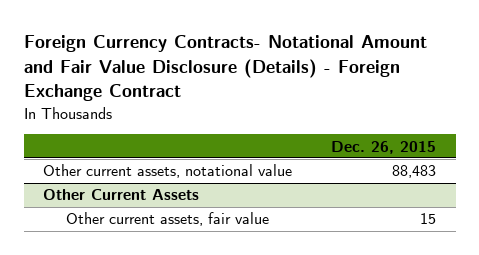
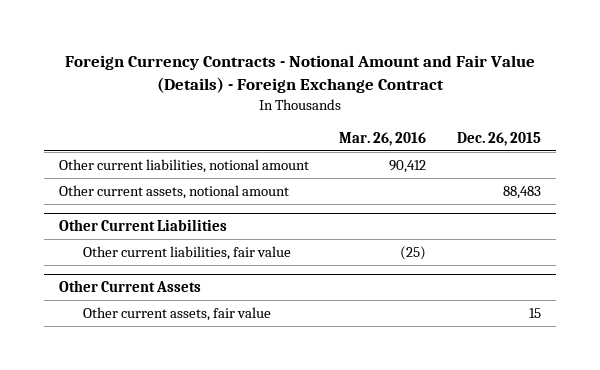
- Foreign Currency Contracts- Notational Amount and Fair Value Disclosure (Details) - Foreign Exchange Contract
+ Foreign Currency Contracts - Notional Amount and Fair Value (Details) - Foreign Exchange Contract
- | Dec. 26, 2015
+ | Mar. 26, 2016 | Dec. 26, 2015
- Other current assets, notational value | 88,483
+ Other current liabilities, notional amount | 90,412 |
+ Other current assets, notional amount | | 88,483
+ Other Current Liabilities
+ Other current liabilities, fair value | (25) |

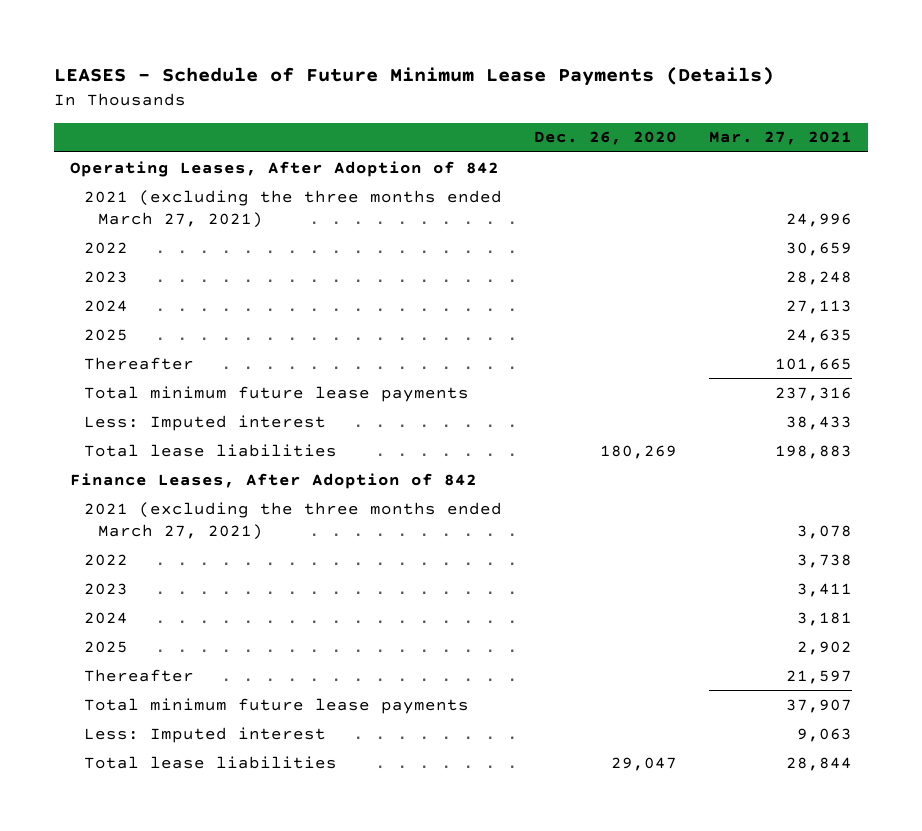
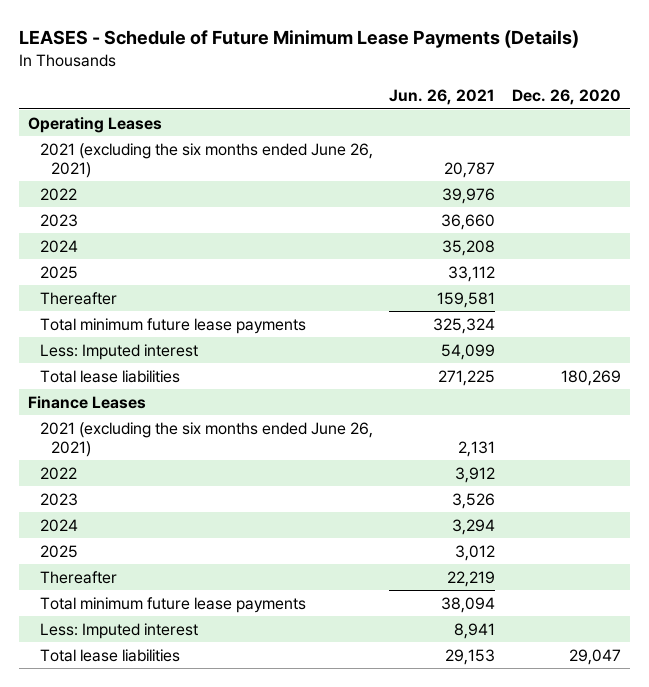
- | Dec. 26, 2020 | Mar. 27, 2021
+ | Jun. 26, 2021 | Dec. 26, 2020
- Operating Leases, After Adoption of 842
- 2021 (excluding the three months ended March 27, 2021) | | 24,996
+ Operating Leases
+ 2021 (excluding the six months ended June 26, 2021) | 20,787 |
- Finance Leases, After Adoption of 842
- 2021 (excluding the three months ended March 27, 2021) | | 3,078
+ Finance Leases
+ 2021 (excluding the six months ended June 26, 2021) | 2,131 |

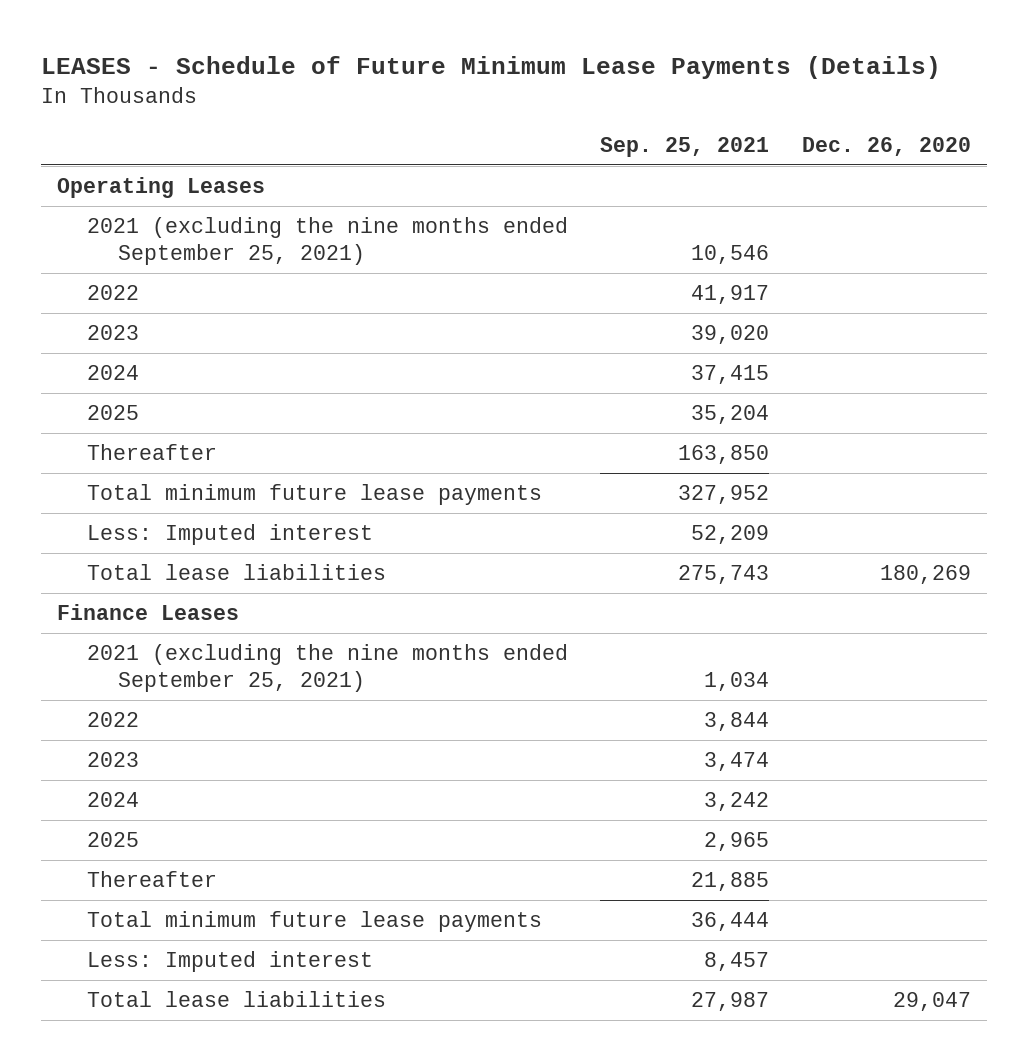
- | Jun. 26, 2021 | Dec. 26, 2020
+ | Sep. 25, 2021 | Dec. 26, 2020
- 2021 (excluding the six months ended June 26, 2021) | 20,787 |
+ 2021 (excluding the nine months ended September 25, 2021) | 10,546 |
- 2021 (excluding the six months ended June 26, 2021) | 2,131 |
+ 2021 (excluding the nine months ended September 25, 2021) | 1,034 |

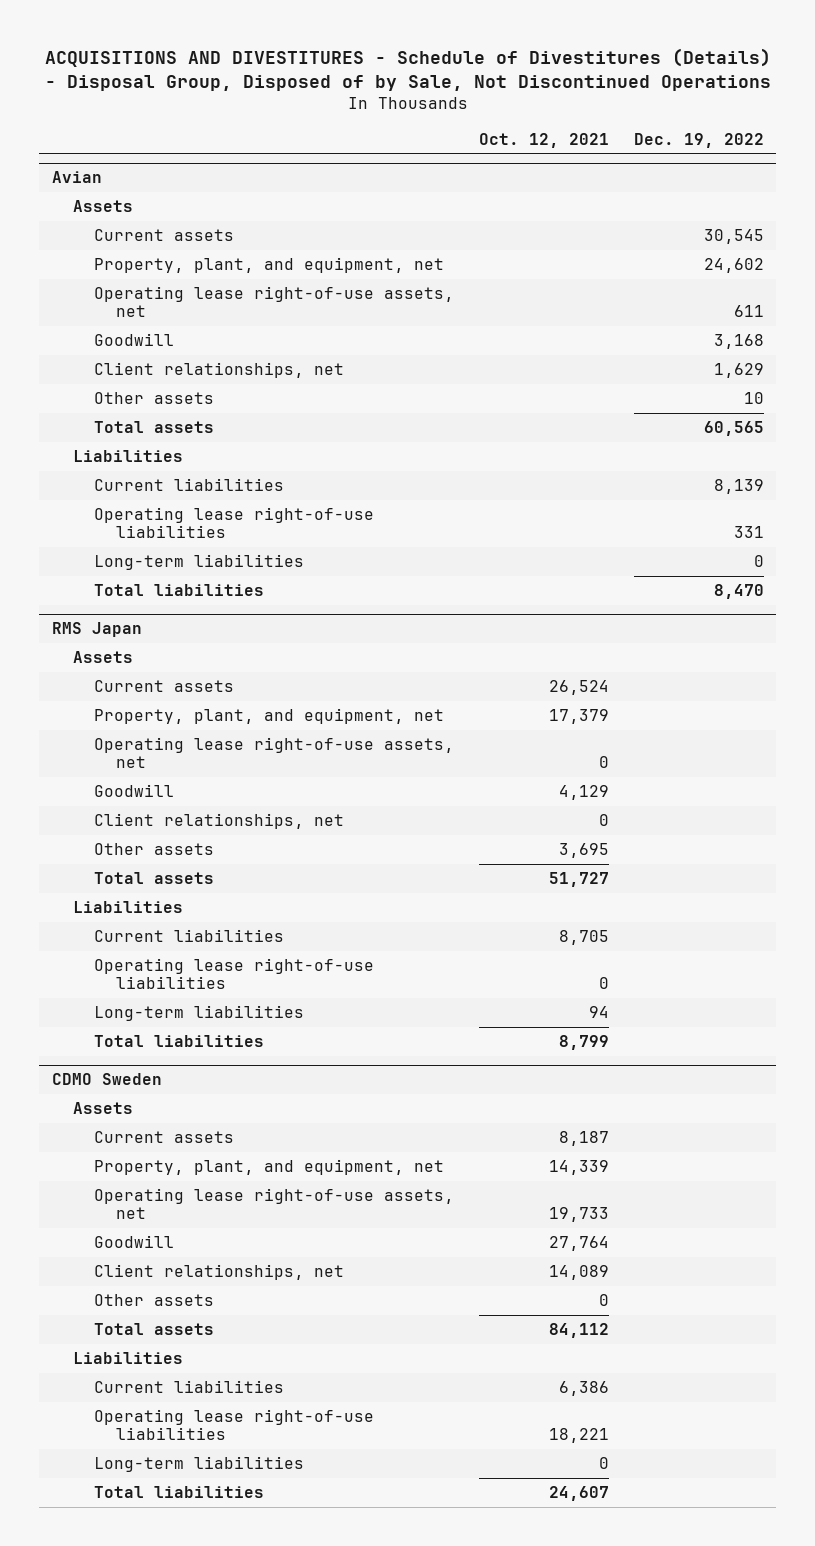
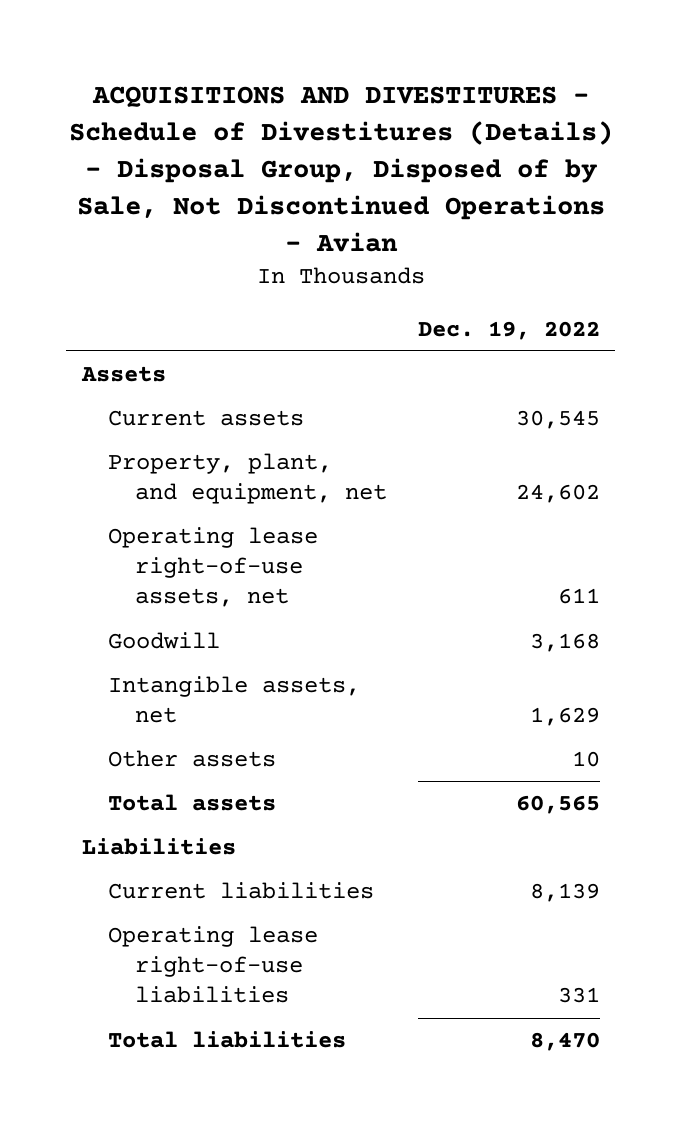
- ACQUISITIONS AND DIVESTITURES - Schedule of Divestitures (Details) - Disposal Group, Disposed of by Sale, Not Discontinued Operations
+ ACQUISITIONS AND DIVESTITURES - Schedule of Divestitures (Details) - Disposal Group, Disposed of by Sale, Not Discontinued Operations - Avian
- | Oct. 12, 2021 | Dec. 19, 2022
+ | Dec. 19, 2022
- Avian
- Client relationships, net | | 1,629
+ Intangible assets, net | 1,629
- Long-term liabilities | | 0
- RMS Japan
- Assets
- Current assets | 26,524 |
- Property, plant, and equipment, net | 17,379 |
- Operating lease right-of-use assets, net | 0 |
- Goodwill | 4,129 |
- Client relationships, net | 0 |
- Other assets | 3,695 |
- Total assets | 51,727 |
- Liabilities
- Current liabilities | 8,705 |
- Operating lease right-of-use liabilities | 0 |
- Long-term liabilities | 94 |
- Total liabilities | 8,799 |
- CDMO Sweden
- Assets
- Current assets | 8,187 |
- Property, plant, and equipment, net | 14,339 |
- Operating lease right-of-use assets, net | 19,733 |
- Goodwill | 27,764 |
- Client relationships, net | 14,089 |
- Other assets | 0 |
- Total assets | 84,112 |
- Liabilities
- Current liabilities | 6,386 |
- Operating lease right-of-use liabilities | 18,221 |
- Long-term liabilities | 0 |
- Total liabilities | 24,607 |

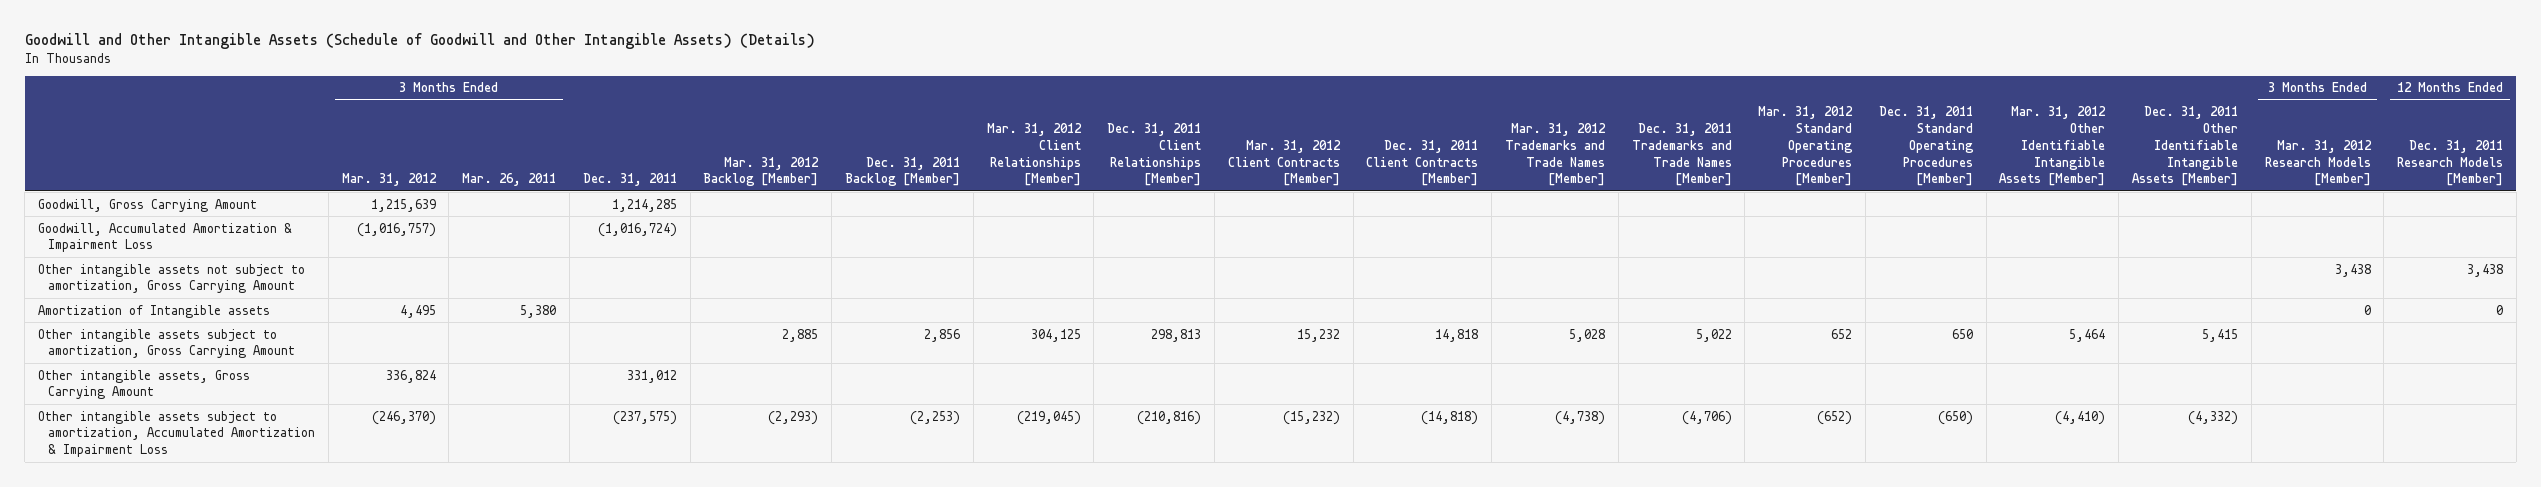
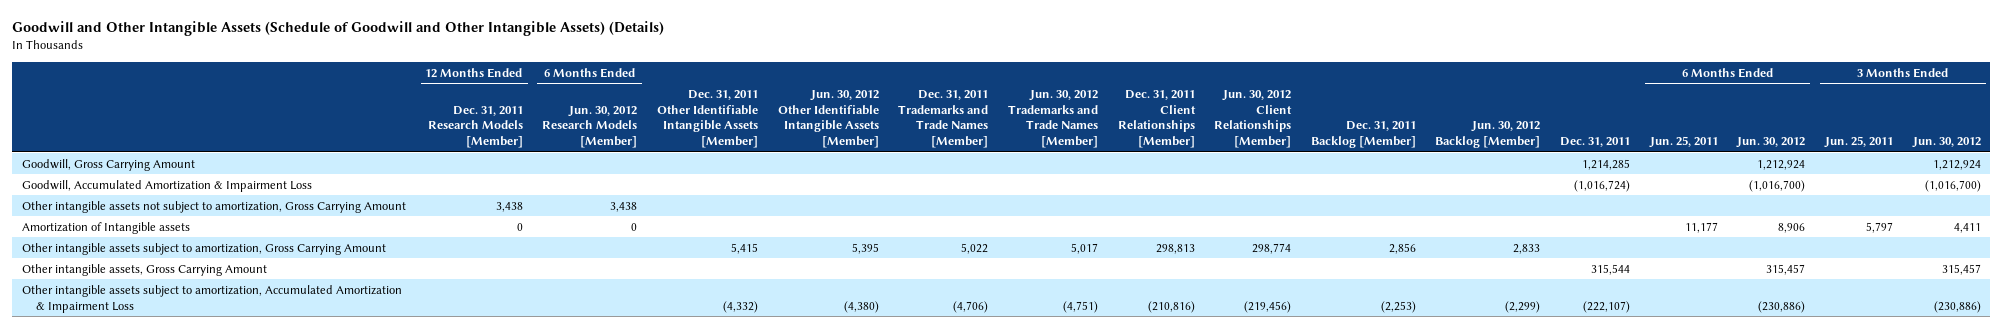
- | 3 Months Ended Mar. 31, 2012 | 3 Months Ended Mar. 26, 2011 | Dec. 31, 2011 | Mar. 31, 2012 Backlog [Member] | Dec. 31, 2011 Backlog [Member] | Mar. 31, 2012 Client Relationships [Member] | Dec. 31, 2011 Client Relationships [Member] | Mar. 31, 2012 Client Contracts [Member] | Dec. 31, 2011 Client Contracts [Member] | Mar. 31, 2012 Trademarks and Trade Names [Member] | Dec. 31, 2011 Trademarks and Trade Names [Member] | Mar. 31, 2012 Standard Operating Procedures [Member] | Dec. 31, 2011 Standard Operating Procedures [Member] | Mar. 31, 2012 Other Identifiable Intangible Assets [Member] | Dec. 31, 2011 Other Identifiable Intangible Assets [Member] | 3 Months Ended Mar. 31, 2012 Research Models [Member] | 12 Months Ended Dec. 31, 2011 Research Models [Member]
+ | 12 Months Ended Dec. 31, 2011 Research Models [Member] | 6 Months Ended Jun. 30, 2012 Research Models [Member] | Dec. 31, 2011 Other Identifiable Intangible Assets [Member] | Jun. 30, 2012 Other Identifiable Intangible Assets [Member] | Dec. 31, 2011 Trademarks and Trade Names [Member] | Jun. 30, 2012 Trademarks and Trade Names [Member] | Dec. 31, 2011 Client Relationships [Member] | Jun. 30, 2012 Client Relationships [Member] | Dec. 31, 2011 Backlog [Member] | Jun. 30, 2012 Backlog [Member] | Dec. 31, 2011 | 6 Months Ended Jun. 25, 2011 | 6 Months Ended Jun. 30, 2012 | 3 Months Ended Jun. 25, 2011 | 3 Months Ended Jun. 30, 2012
- Other intangible assets, Gross Carrying Amount | 336,824 | | 331,012 | | | | | | | | | | | | | |
- Other intangible assets subject to amortization, Accumulated Amortization & Impairment Loss | (246,370) | | (237,575) | (2,293) | (2,253) | (219,045) | (210,816) | (15,232) | (14,818) | (4,738) | (4,706) | (652) | (650) | (4,410) | (4,332) | |
+ Other intangible assets, Gross Carrying Amount | | | | | | | | | | | 315,544 | | 315,457 | | 315,457
+ Other intangible assets subject to amortization, Accumulated Amortization & Impairment Loss | | | (4,332) | (4,380) | (4,706) | (4,751) | (210,816) | (219,456) | (2,253) | (2,299) | (222,107) | | (230,886) | | (230,886)

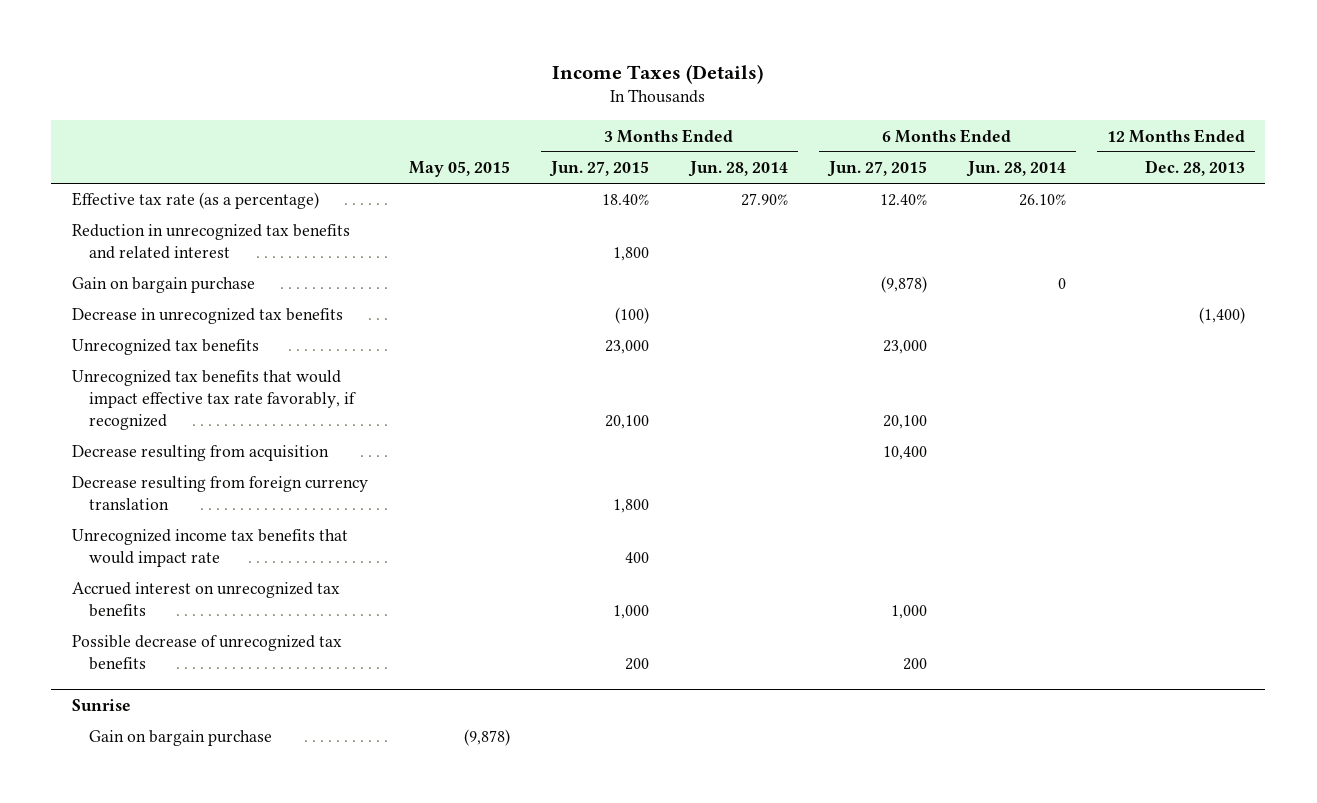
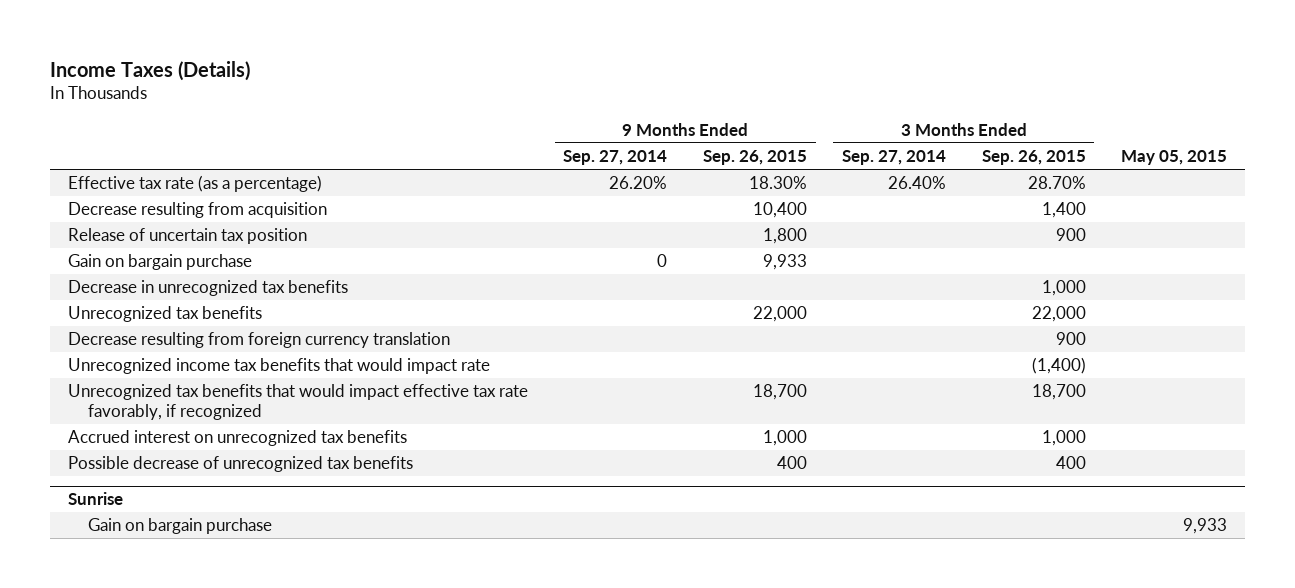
- | May 05, 2015 | 3 Months Ended Jun. 27, 2015 | 3 Months Ended Jun. 28, 2014 | 6 Months Ended Jun. 27, 2015 | 6 Months Ended Jun. 28, 2014 | 12 Months Ended Dec. 28, 2013
+ | 9 Months Ended Sep. 27, 2014 | 9 Months Ended Sep. 26, 2015 | 3 Months Ended Sep. 27, 2014 | 3 Months Ended Sep. 26, 2015 | May 05, 2015
- Reduction in unrecognized tax benefits and related interest | | 1,800 | | | |
moved up: Decrease resulting from acquisition | | 10,400 | | 1,400 |
+ Release of uncertain tax position | | 1,800 | | 900 |
moved down: Unrecognized tax benefits that would impact effective tax rate favorably, if recognized | | 18,700 | | 18,700 |
@ Sunrise
- Gain on bargain purchase | (9,878) | | | | |
+ Gain on bargain purchase | | | | | 9,933

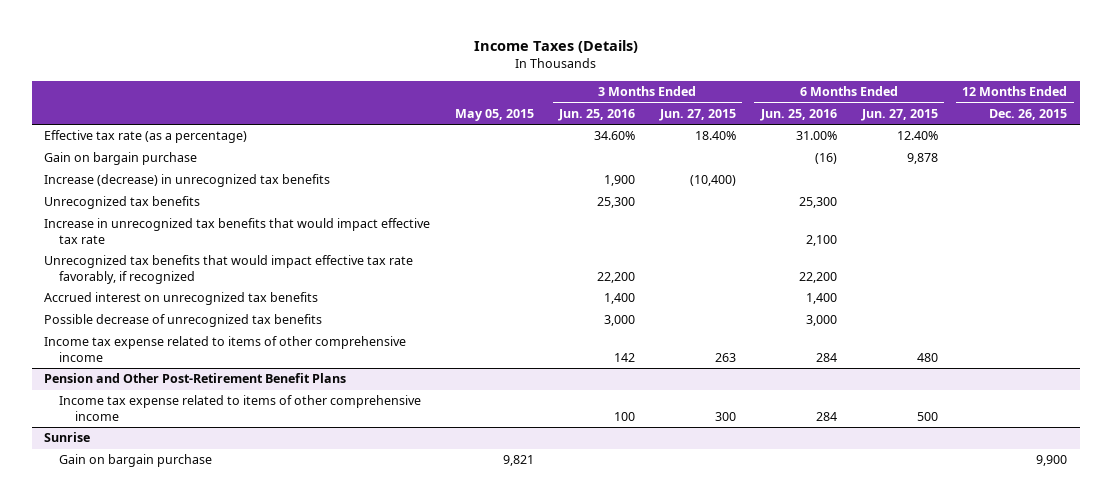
- | 9 Months Ended Sep. 27, 2014 | 9 Months Ended Sep. 26, 2015 | 3 Months Ended Sep. 27, 2014 | 3 Months Ended Sep. 26, 2015 | May 05, 2015
+ | May 05, 2015 | 3 Months Ended Jun. 25, 2016 | 3 Months Ended Jun. 27, 2015 | 6 Months Ended Jun. 25, 2016 | 6 Months Ended Jun. 27, 2015 | 12 Months Ended Dec. 26, 2015
- Decrease resulting from acquisition | | 10,400 | | 1,400 |
- Release of uncertain tax position | | 1,800 | | 900 |
- Decrease in unrecognized tax benefits | | | | 1,000 |
+ Increase (decrease) in unrecognized tax benefits | | 1,900 | (10,400) | | |
- Decrease resulting from foreign currency translation | | | | 900 |
- Unrecognized income tax benefits that would impact rate | | | | (1,400) |
+ Increase in unrecognized tax benefits that would impact effective tax rate | | | | 2,100 | |
+ Income tax expense related to items of other comprehensive income | | 142 | 263 | 284 | 480 |
+ Pension and Other Post-Retirement Benefit Plans
+ Income tax expense related to items of other comprehensive income | | 100 | 300 | 284 | 500 |
@ Sunrise
- Gain on bargain purchase | | | | | 9,933
+ Gain on bargain purchase | 9,821 | | | | | 9,900

